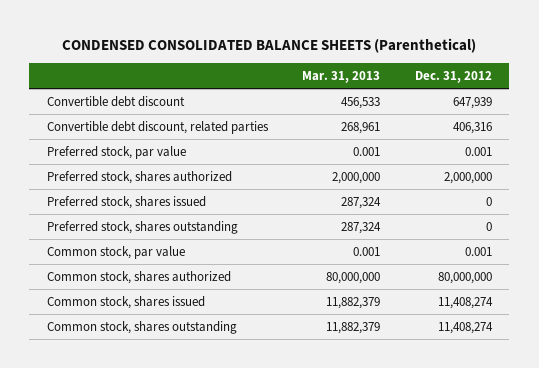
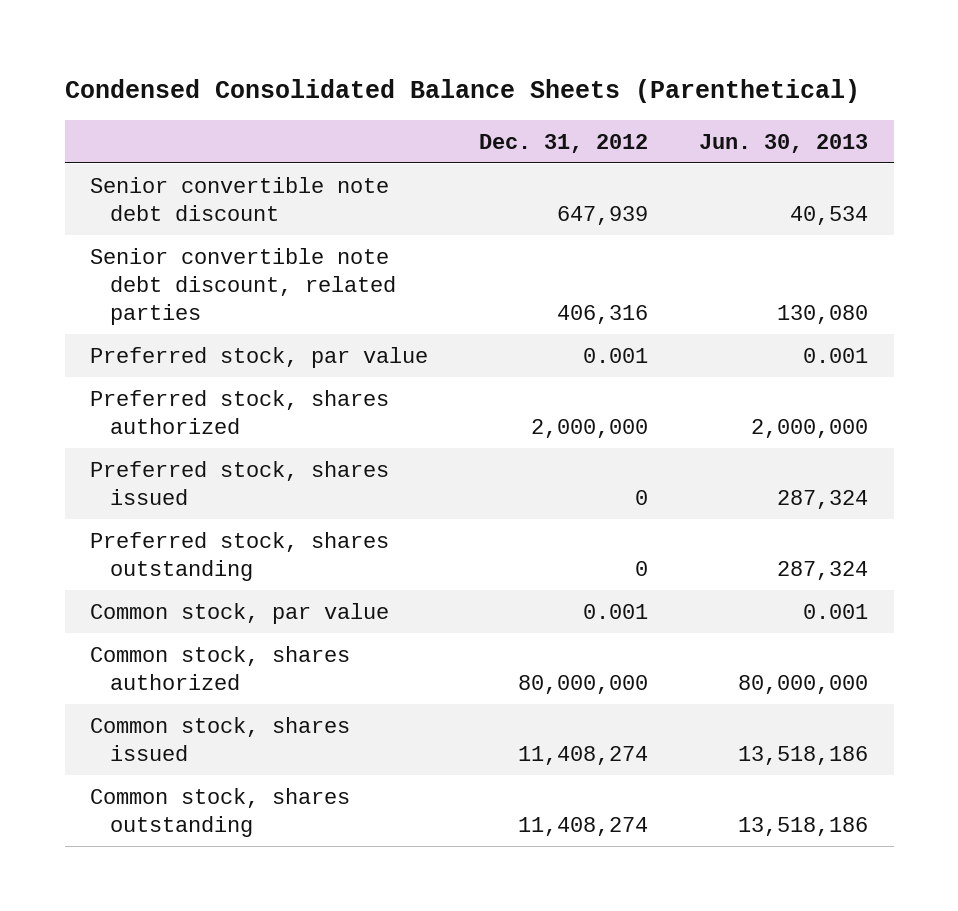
- CONDENSED CONSOLIDATED BALANCE SHEETS (Parenthetical)
+ Condensed Consolidated Balance Sheets (Parenthetical)
- | Mar. 31, 2013 | Dec. 31, 2012
+ | Dec. 31, 2012 | Jun. 30, 2013
- Convertible debt discount | 456,533 | 647,939
- Convertible debt discount, related parties | 268,961 | 406,316
+ Senior convertible note debt discount | 647,939 | 40,534
+ Senior convertible note debt discount, related parties | 406,316 | 130,080

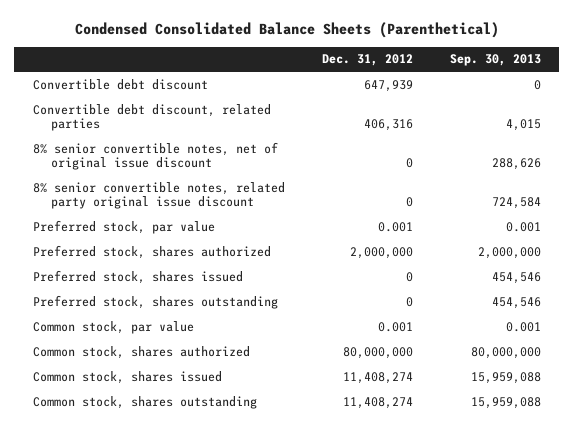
- | Dec. 31, 2012 | Jun. 30, 2013
+ | Dec. 31, 2012 | Sep. 30, 2013
- Senior convertible note debt discount | 647,939 | 40,534
- Senior convertible note debt discount, related parties | 406,316 | 130,080
+ Convertible debt discount | 647,939 | 0
+ Convertible debt discount, related parties | 406,316 | 4,015
+ 8% senior convertible notes, net of original issue discount | 0 | 288,626
+ 8% senior convertible notes, related party original issue discount | 0 | 724,584

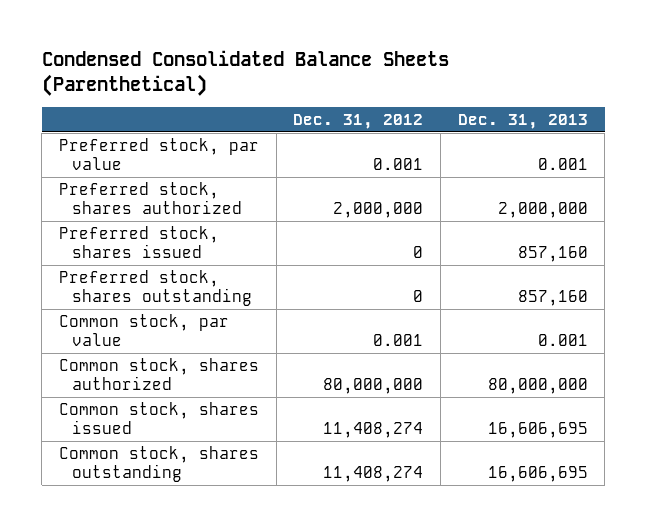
- | Dec. 31, 2012 | Sep. 30, 2013
+ | Dec. 31, 2012 | Dec. 31, 2013
- Convertible debt discount | 647,939 | 0
- Convertible debt discount, related parties | 406,316 | 4,015
- 8% senior convertible notes, net of original issue discount | 0 | 288,626
- 8% senior convertible notes, related party original issue discount | 0 | 724,584

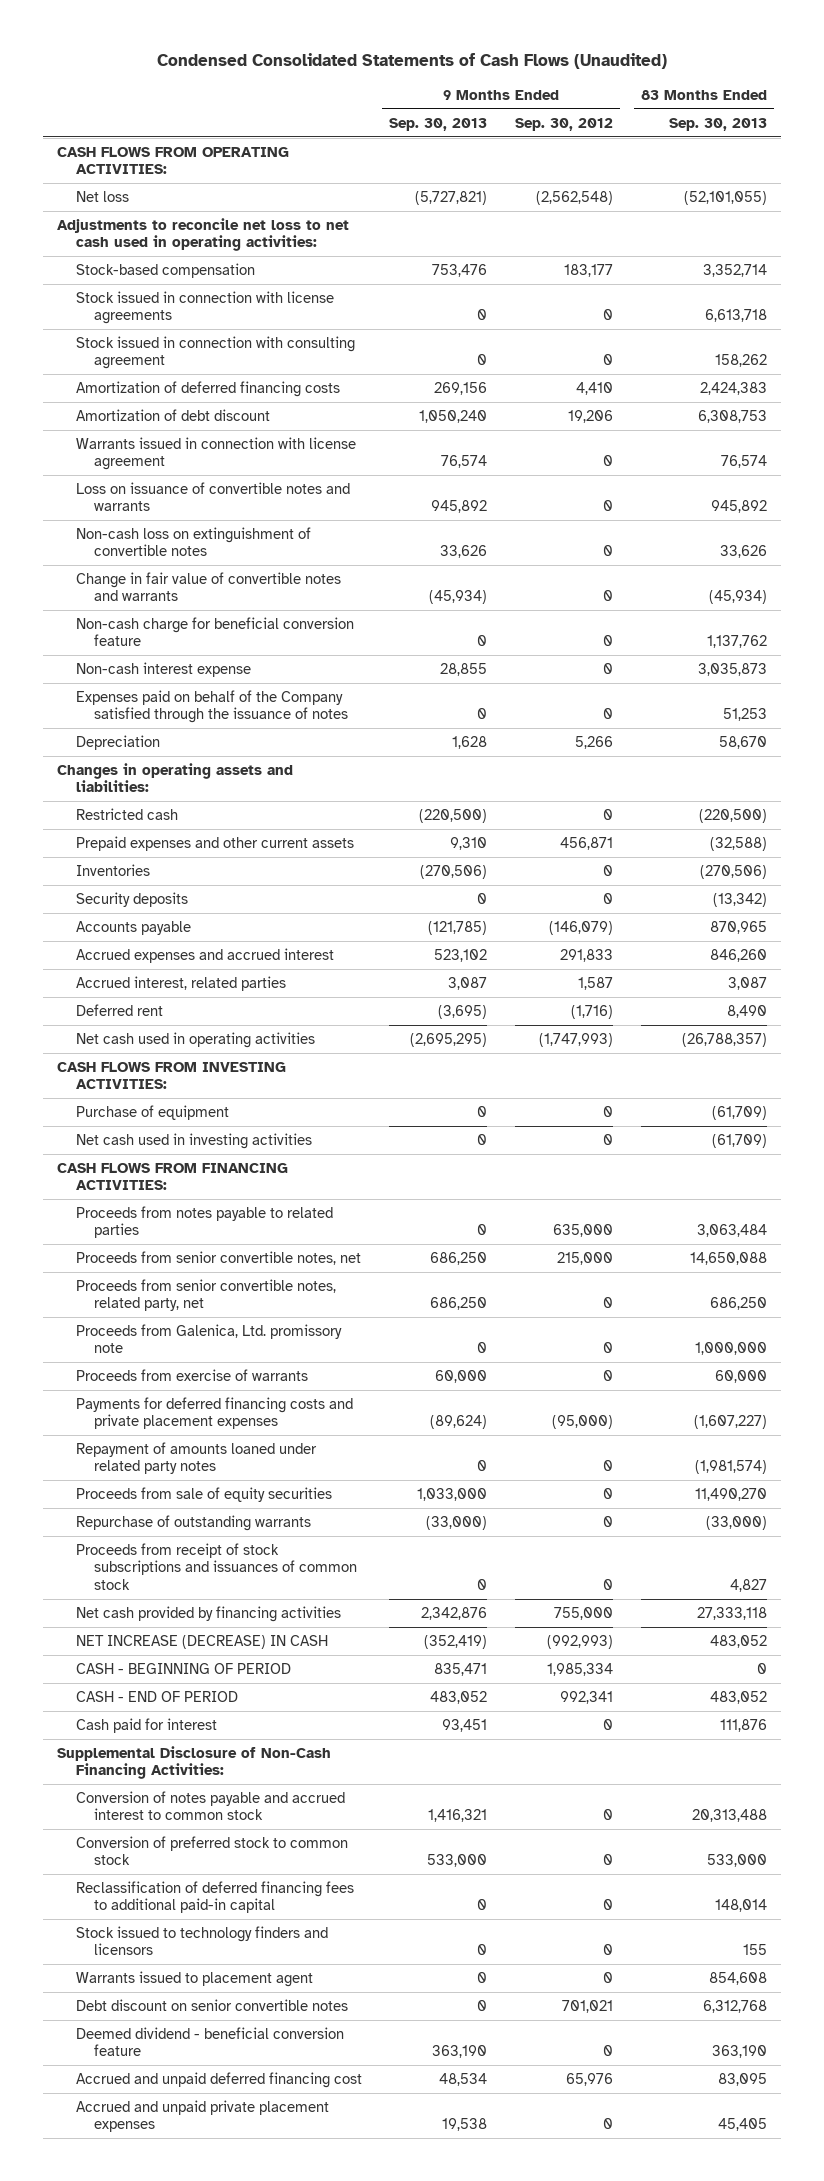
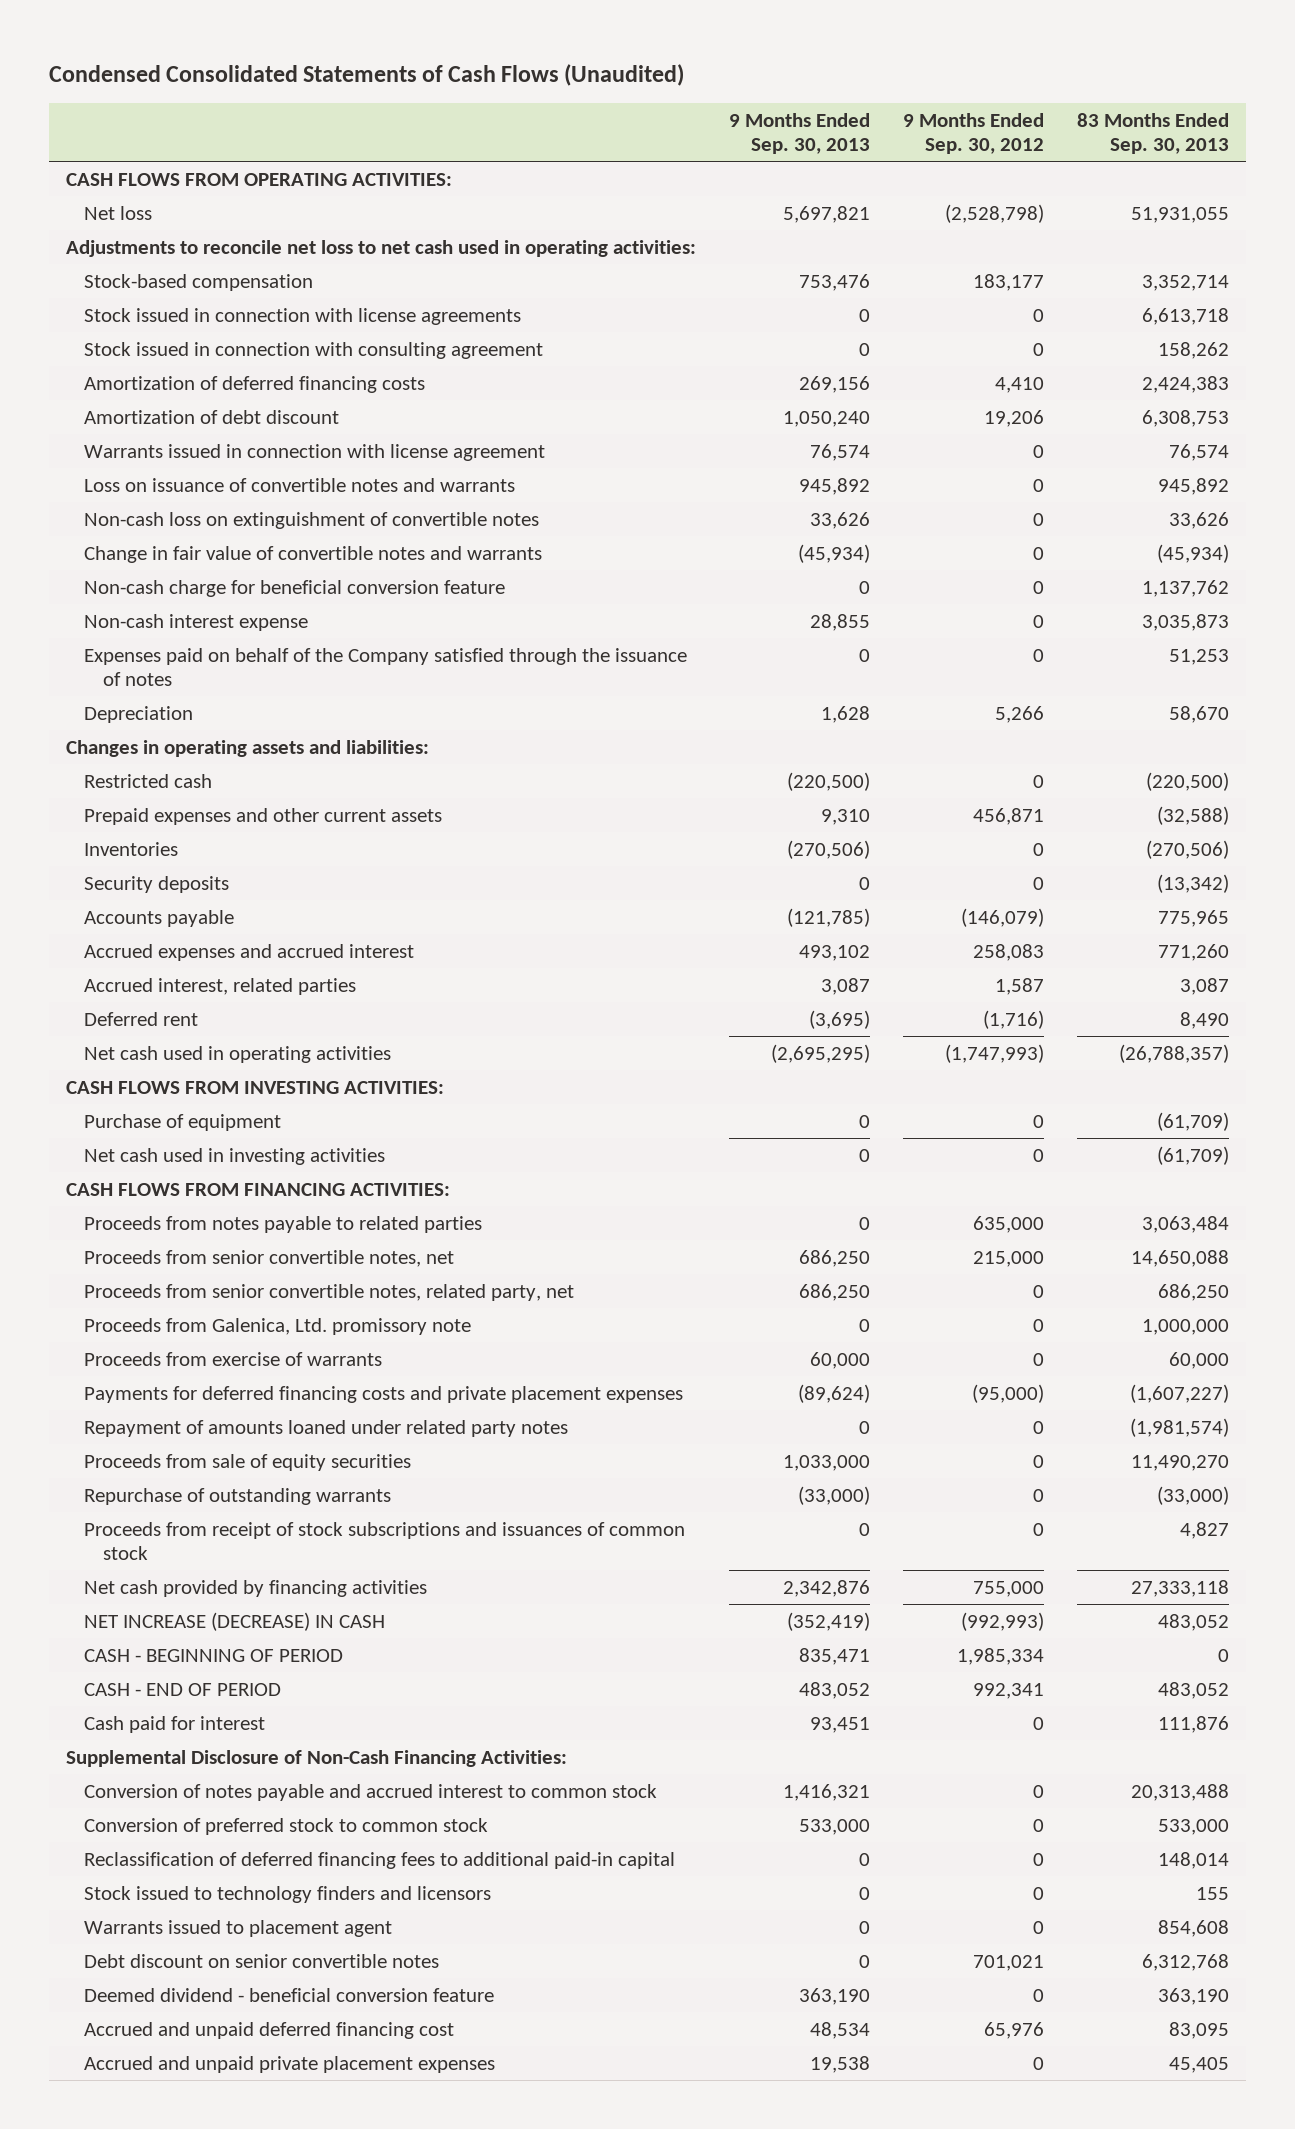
- Net loss | (5,727,821) | (2,562,548) | (52,101,055)
+ Net loss | 5,697,821 | (2,528,798) | 51,931,055
- Accounts payable | (121,785) | (146,079) | 870,965
- Accrued expenses and accrued interest | 523,102 | 291,833 | 846,260
+ Accounts payable | (121,785) | (146,079) | 775,965
+ Accrued expenses and accrued interest | 493,102 | 258,083 | 771,260

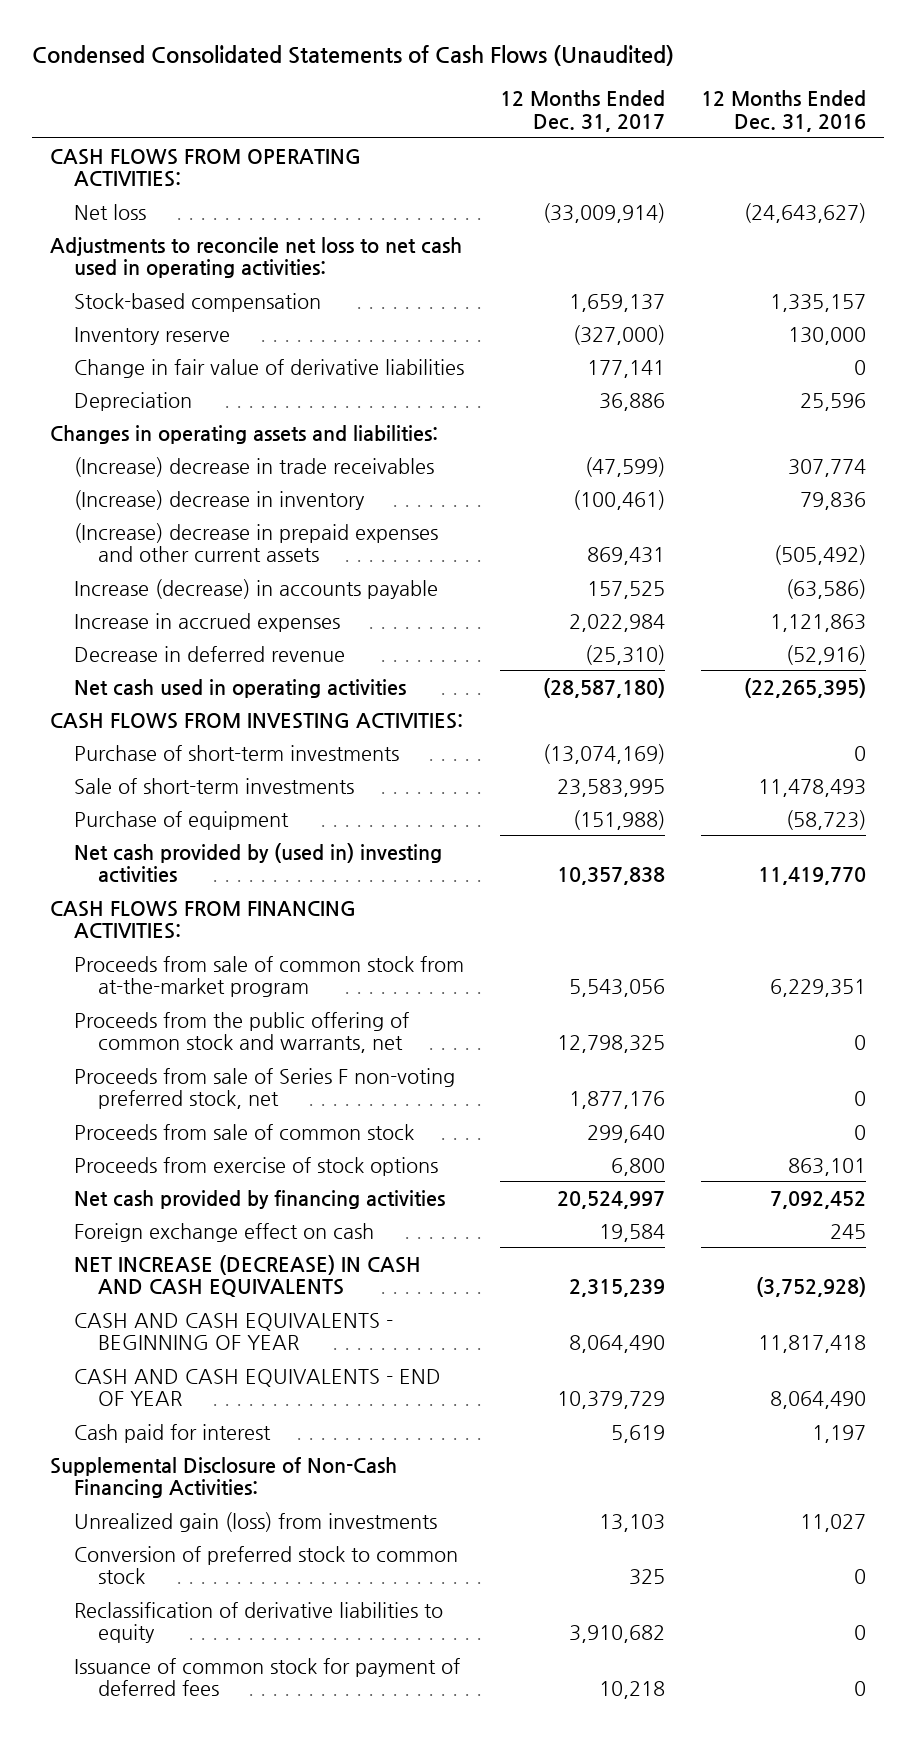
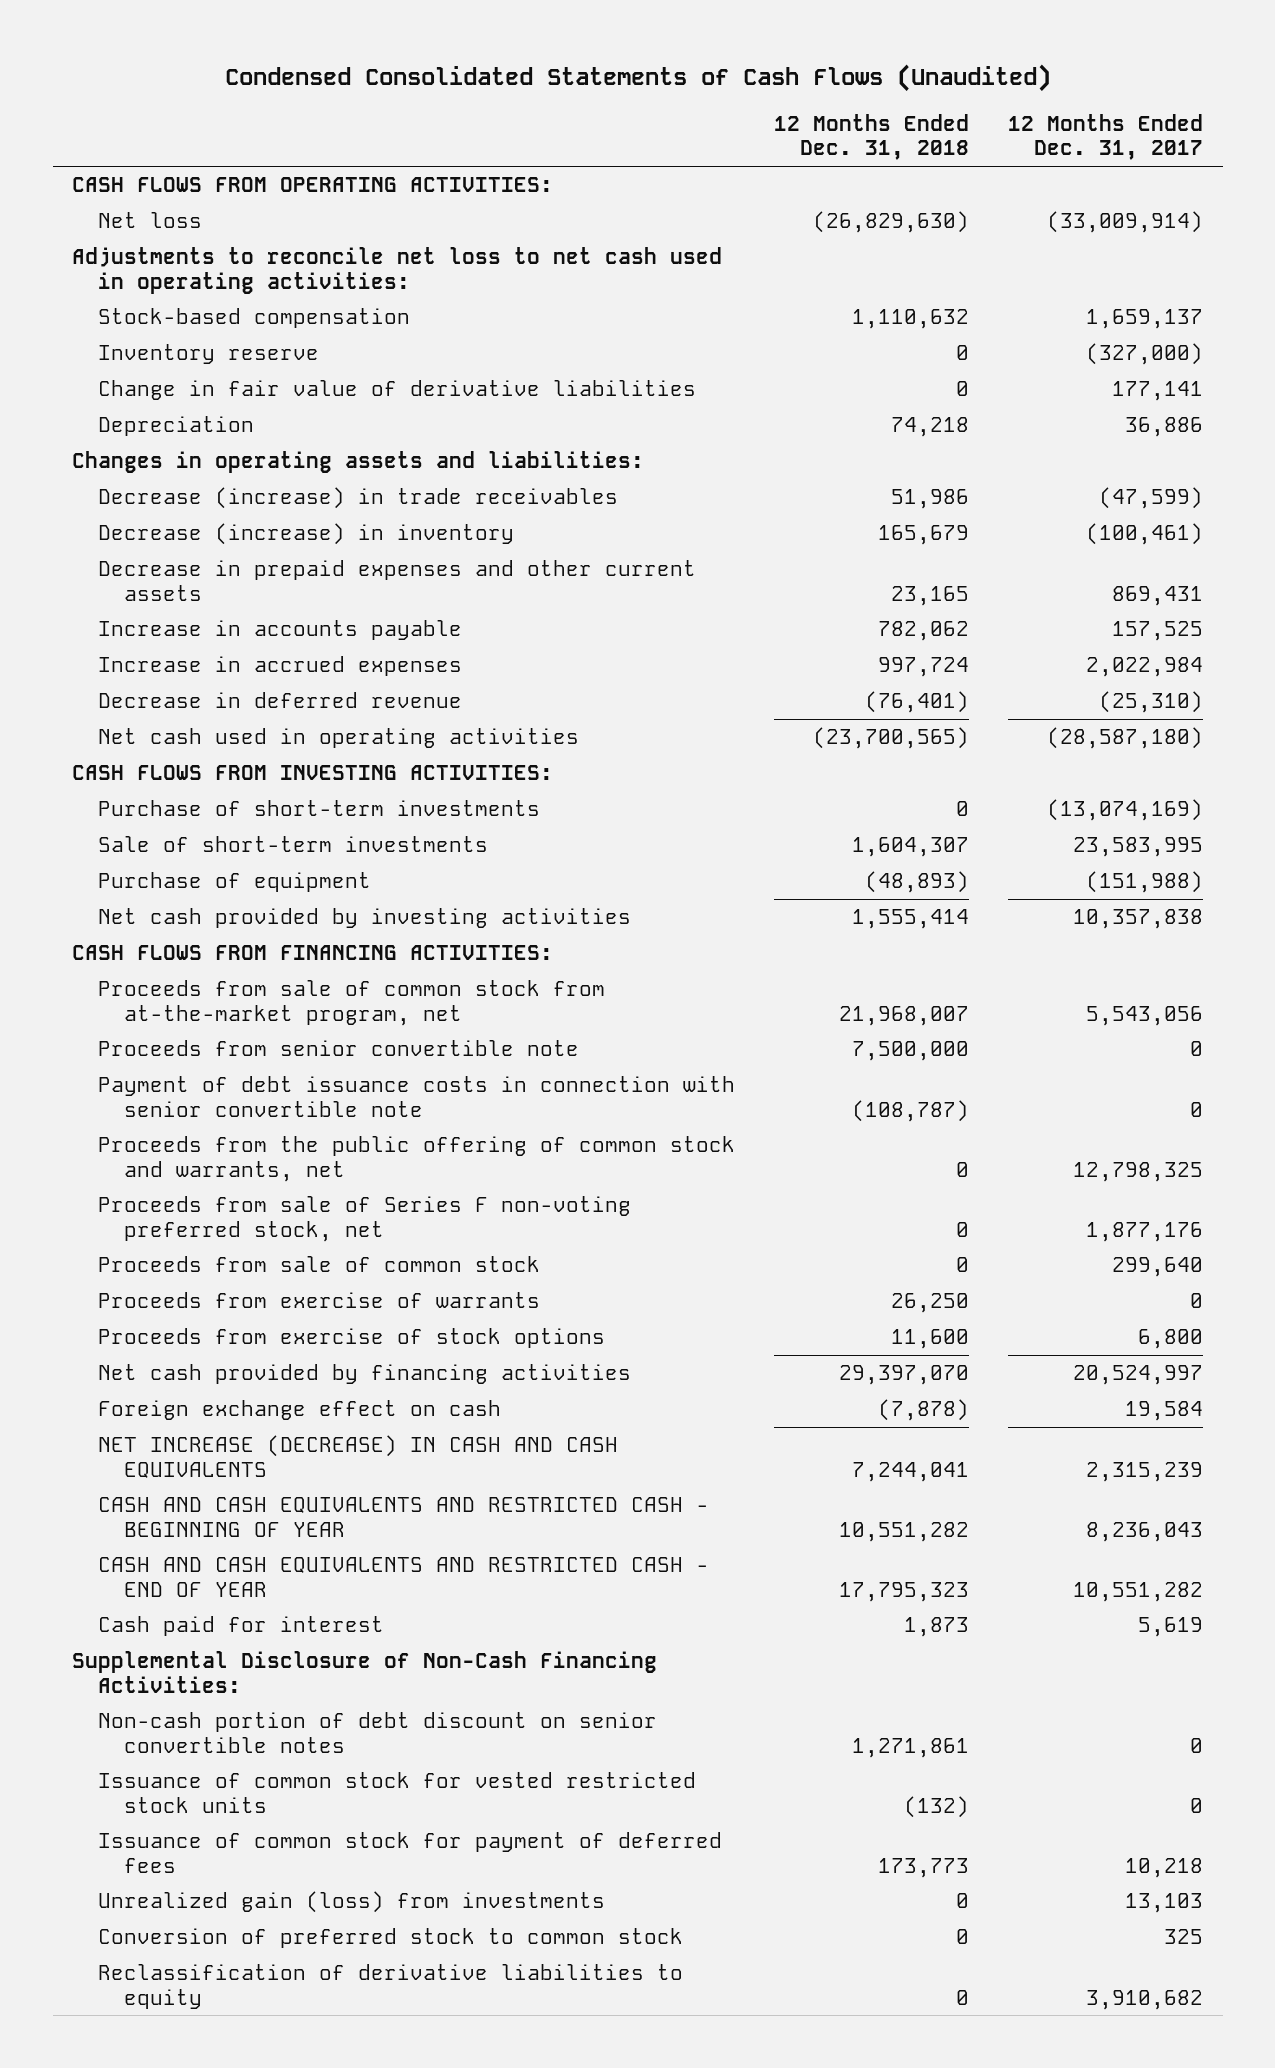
- | 12 Months Ended Dec. 31, 2017 | 12 Months Ended Dec. 31, 2016
+ | 12 Months Ended Dec. 31, 2018 | 12 Months Ended Dec. 31, 2017
- (Increase) decrease in trade receivables | (47,599) | 307,774
- (Increase) decrease in inventory | (100,461) | 79,836
- (Increase) decrease in prepaid expenses and other current assets | 869,431 | (505,492)
- Increase (decrease) in accounts payable | 157,525 | (63,586)
+ Decrease (increase) in trade receivables | 51,986 | (47,599)
+ Decrease (increase) in inventory | 165,679 | (100,461)
+ Decrease in prepaid expenses and other current assets | 23,165 | 869,431
+ Increase in accounts payable | 782,062 | 157,525
- Net cash provided by (used in) investing activities | 10,357,838 | 11,419,770
+ Net cash provided by investing activities | 1,555,414 | 10,357,838
- Proceeds from sale of common stock from at-the-market program | 5,543,056 | 6,229,351
+ Proceeds from sale of common stock from at-the-market program, net | 21,968,007 | 5,543,056
+ Proceeds from senior convertible note | 7,500,000 | 0
+ Payment of debt issuance costs in connection with senior convertible note | (108,787) | 0
+ Proceeds from exercise of warrants | 26,250 | 0
- CASH AND CASH EQUIVALENTS - BEGINNING OF YEAR | 8,064,490 | 11,817,418
- CASH AND CASH EQUIVALENTS - END OF YEAR | 10,379,729 | 8,064,490
+ CASH AND CASH EQUIVALENTS AND RESTRICTED CASH - BEGINNING OF YEAR | 10,551,282 | 8,236,043
+ CASH AND CASH EQUIVALENTS AND RESTRICTED CASH - END OF YEAR | 17,795,323 | 10,551,282
+ Non-cash portion of debt discount on senior convertible notes | 1,271,861 | 0
+ Issuance of common stock for vested restricted stock units | (132) | 0
moved up: Issuance of common stock for payment of deferred fees | 173,773 | 10,218

